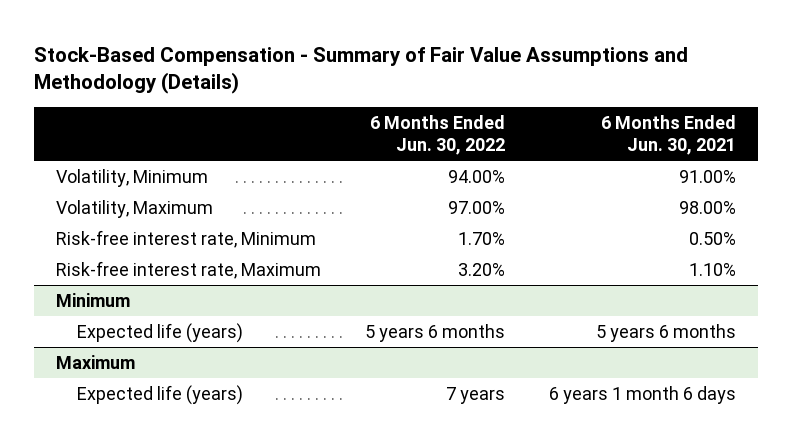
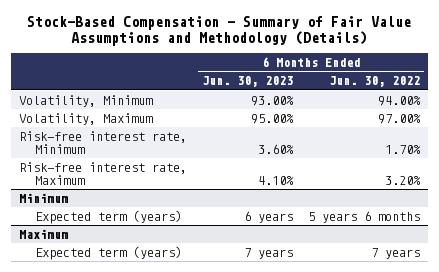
- | 6 Months Ended Jun. 30, 2022 | 6 Months Ended Jun. 30, 2021
+ | 6 Months Ended Jun. 30, 2023 | 6 Months Ended Jun. 30, 2022
@ Minimum
- Expected life (years) | 5 years 6 months | 5 years 6 months
+ Expected term (years) | 6 years | 5 years 6 months
@ Maximum
- Expected life (years) | 7 years | 6 years 1 month 6 days
+ Expected term (years) | 7 years | 7 years

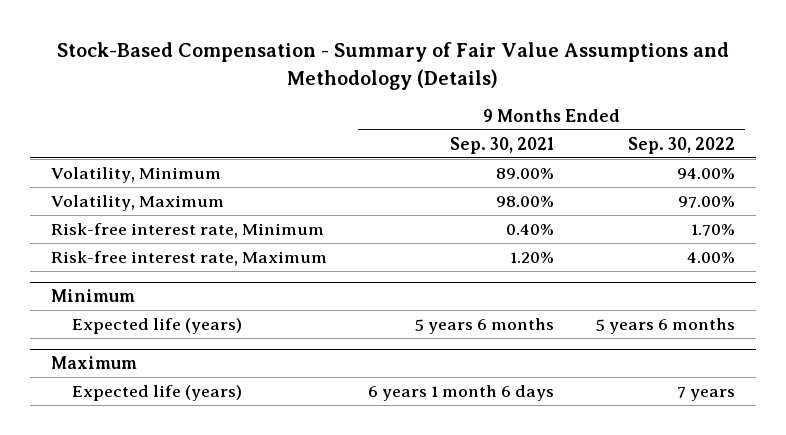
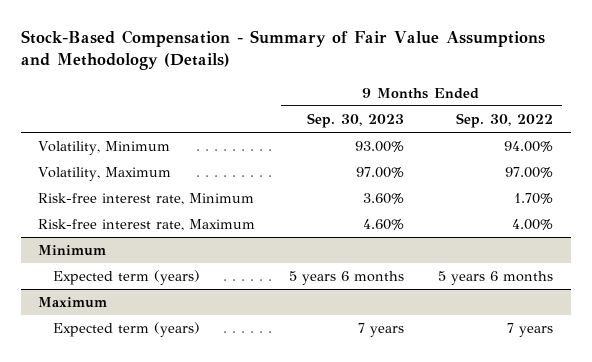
- | 9 Months Ended Sep. 30, 2021 | 9 Months Ended Sep. 30, 2022
+ | 9 Months Ended Sep. 30, 2023 | 9 Months Ended Sep. 30, 2022
@ Minimum
- Expected life (years) | 5 years 6 months | 5 years 6 months
+ Expected term (years) | 5 years 6 months | 5 years 6 months
@ Maximum
- Expected life (years) | 6 years 1 month 6 days | 7 years
+ Expected term (years) | 7 years | 7 years

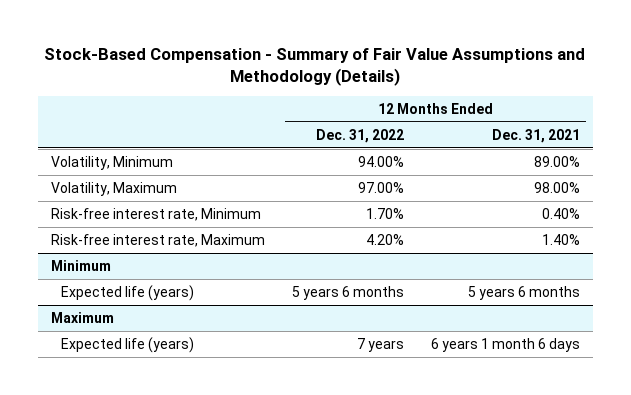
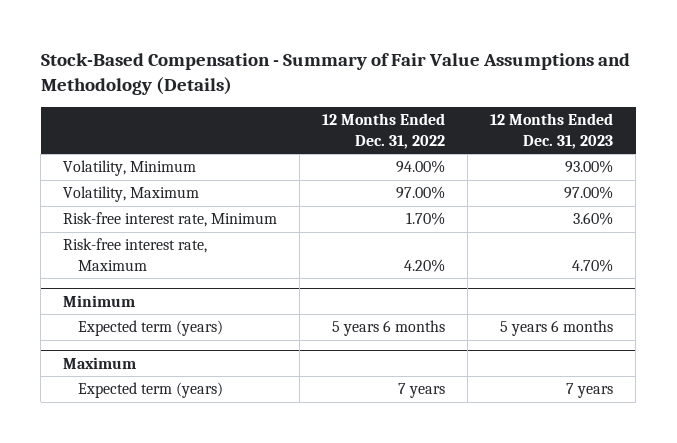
- | 12 Months Ended Dec. 31, 2022 | 12 Months Ended Dec. 31, 2021
+ | 12 Months Ended Dec. 31, 2022 | 12 Months Ended Dec. 31, 2023
@ Minimum
- Expected life (years) | 5 years 6 months | 5 years 6 months
+ Expected term (years) | 5 years 6 months | 5 years 6 months
@ Maximum
- Expected life (years) | 7 years | 6 years 1 month 6 days
+ Expected term (years) | 7 years | 7 years

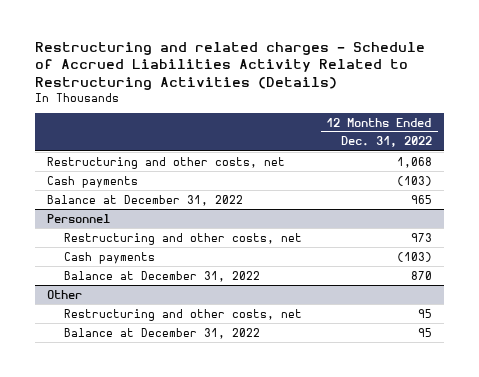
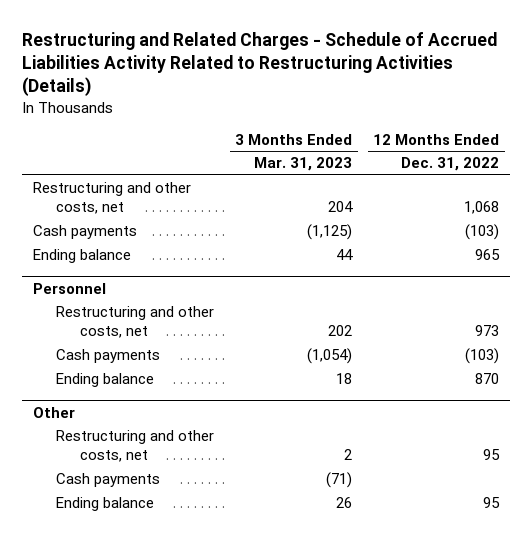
- Restructuring and related charges - Schedule of Accrued Liabilities Activity Related to Restructuring Activities (Details)
+ Restructuring and Related Charges - Schedule of Accrued Liabilities Activity Related to Restructuring Activities (Details)
- | 12 Months Ended Dec. 31, 2022
+ | 3 Months Ended Mar. 31, 2023 | 12 Months Ended Dec. 31, 2022
- Balance at December 31, 2022 | 965
+ Ending balance | 44 | 965
@ Personnel
- Balance at December 31, 2022 | 870
+ Ending balance | 18 | 870
@ Other
- Balance at December 31, 2022 | 95
+ Cash payments | (71) |
+ Ending balance | 26 | 95

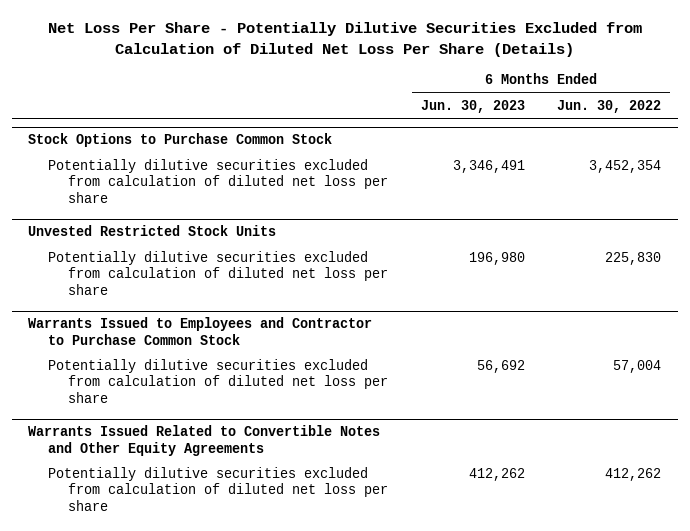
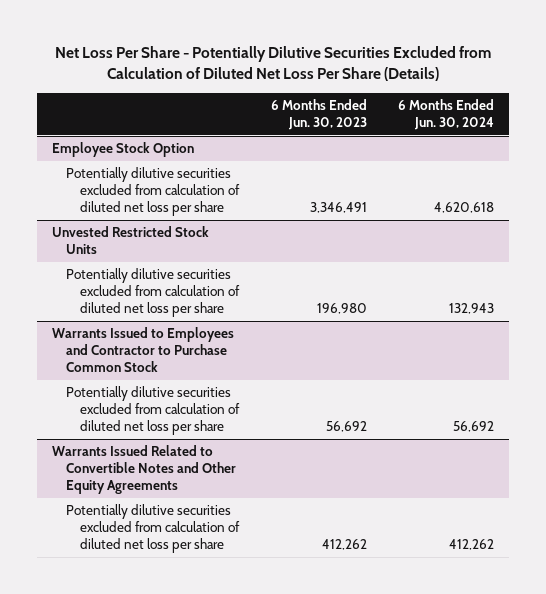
- | 6 Months Ended Jun. 30, 2023 | 6 Months Ended Jun. 30, 2022
+ | 6 Months Ended Jun. 30, 2023 | 6 Months Ended Jun. 30, 2024
- Stock Options to Purchase Common Stock
+ Employee Stock Option

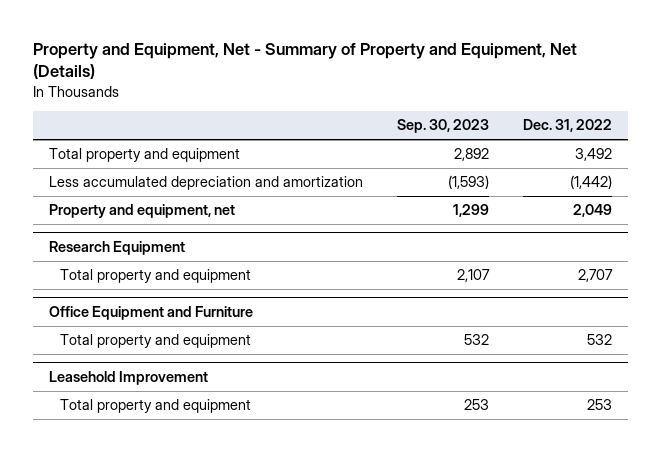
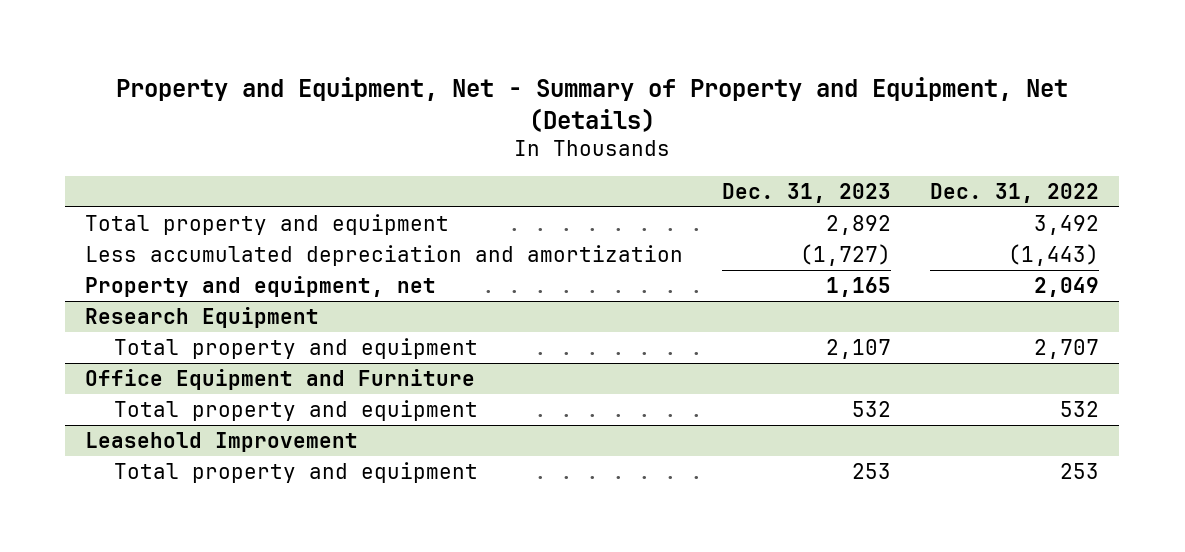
- | Sep. 30, 2023 | Dec. 31, 2022
+ | Dec. 31, 2023 | Dec. 31, 2022
- Less accumulated depreciation and amortization | (1,593) | (1,442)
+ Less accumulated depreciation and amortization | (1,727) | (1,443)

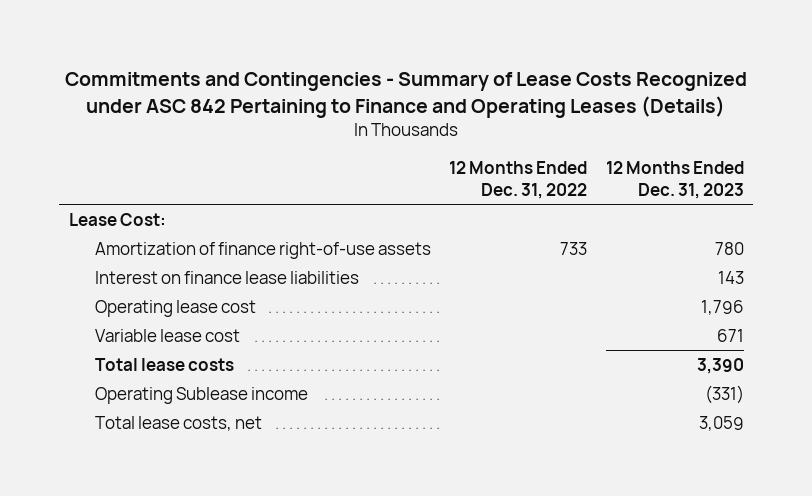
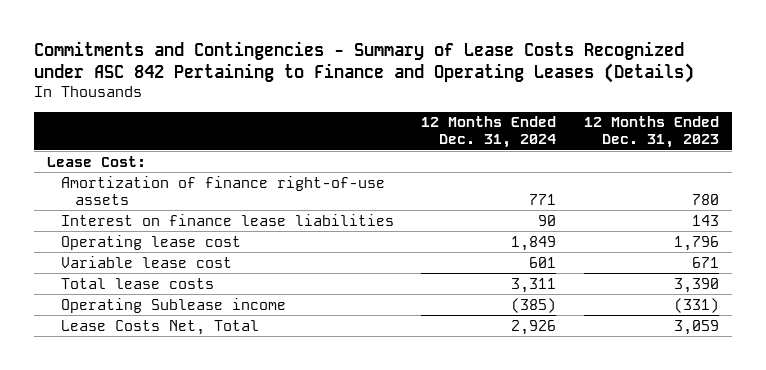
- | 12 Months Ended Dec. 31, 2022 | 12 Months Ended Dec. 31, 2023
+ | 12 Months Ended Dec. 31, 2024 | 12 Months Ended Dec. 31, 2023
- Total lease costs, net | | 3,059
+ Lease Costs Net, Total | 2,926 | 3,059

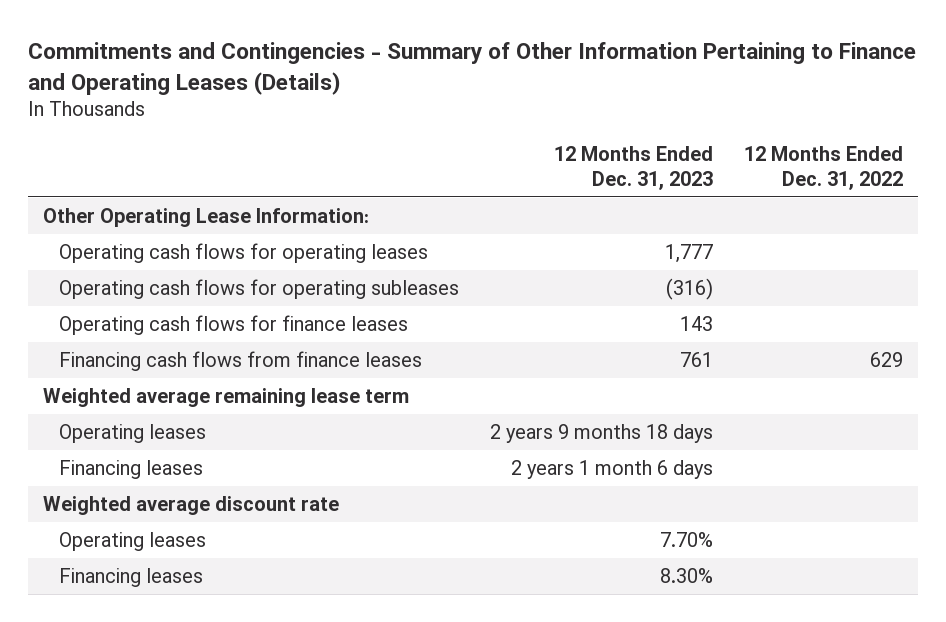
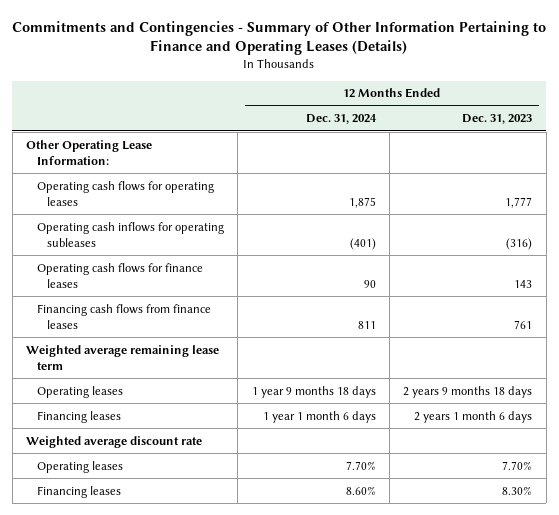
- | 12 Months Ended Dec. 31, 2023 | 12 Months Ended Dec. 31, 2022
+ | 12 Months Ended Dec. 31, 2024 | 12 Months Ended Dec. 31, 2023
- Operating cash flows for operating subleases | (316) |
+ Operating cash inflows for operating subleases | (401) | (316)

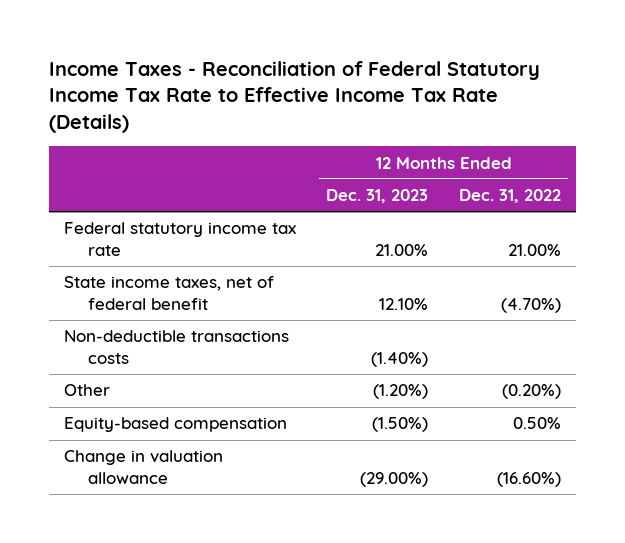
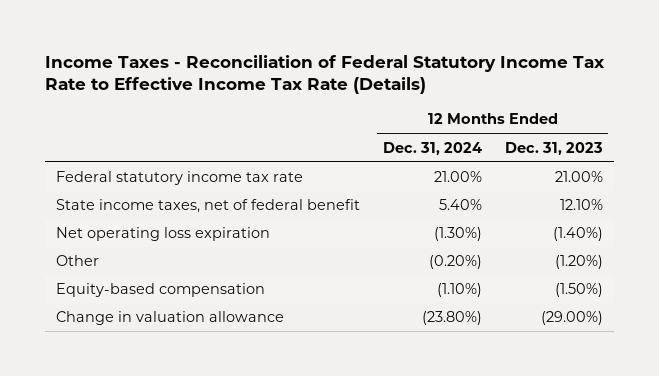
- | 12 Months Ended Dec. 31, 2023 | 12 Months Ended Dec. 31, 2022
+ | 12 Months Ended Dec. 31, 2024 | 12 Months Ended Dec. 31, 2023
- Non-deductible transactions costs | (1.40%) |
+ Net operating loss expiration | (1.30%) | (1.40%)

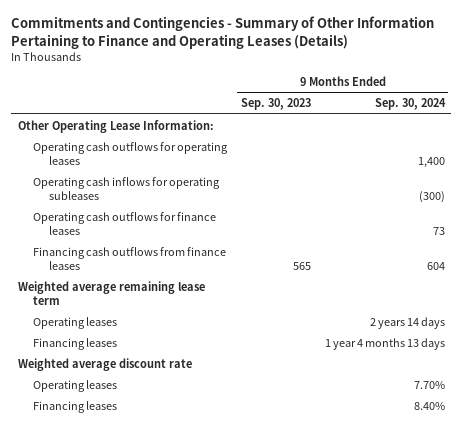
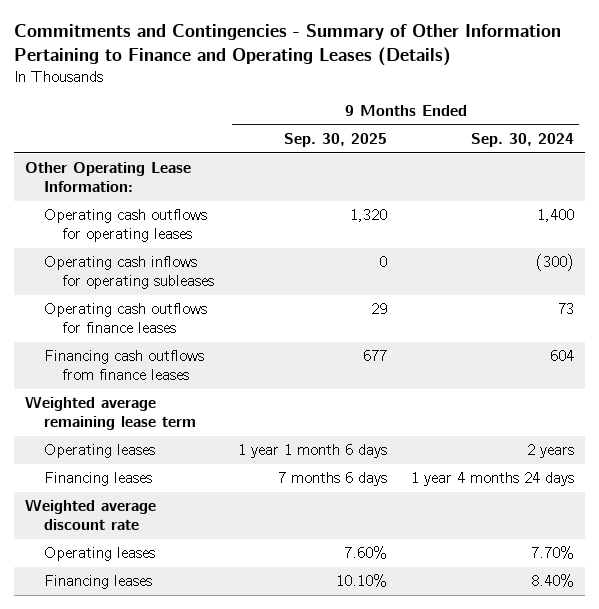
- | 9 Months Ended Sep. 30, 2023 | 9 Months Ended Sep. 30, 2024
+ | 9 Months Ended Sep. 30, 2025 | 9 Months Ended Sep. 30, 2024
- Operating leases | | 2 years 14 days
- Financing leases | | 1 year 4 months 13 days
+ Operating leases | 1 year 1 month 6 days | 2 years
+ Financing leases | 7 months 6 days | 1 year 4 months 24 days

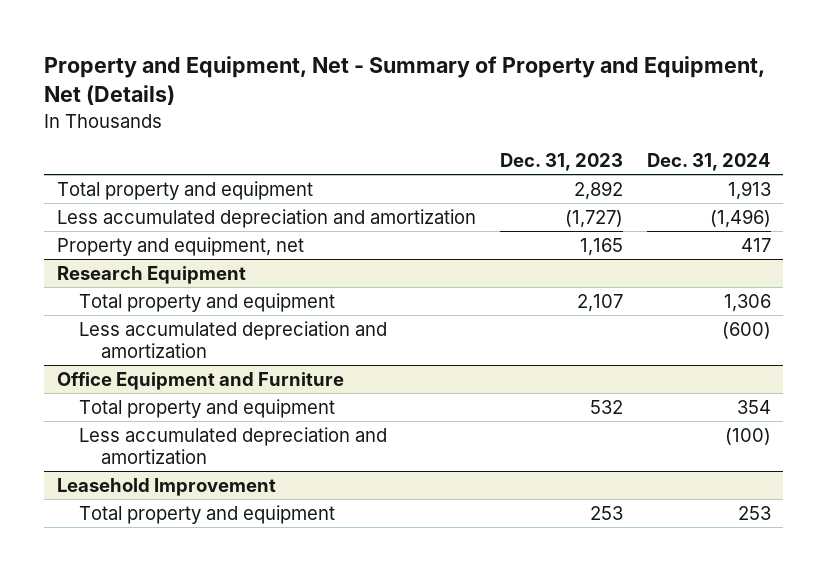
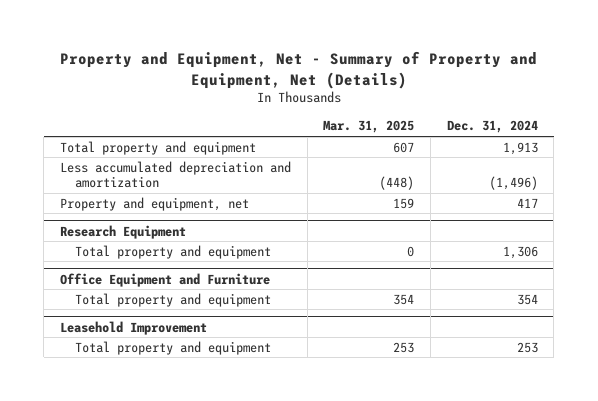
- | Dec. 31, 2023 | Dec. 31, 2024
+ | Mar. 31, 2025 | Dec. 31, 2024
@ Research Equipment
- Less accumulated depreciation and amortization | | (600)
@ Office Equipment and Furniture
- Less accumulated depreciation and amortization | | (100)

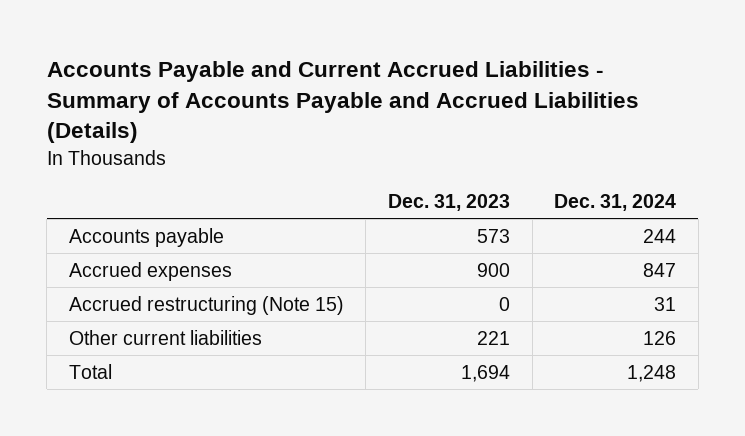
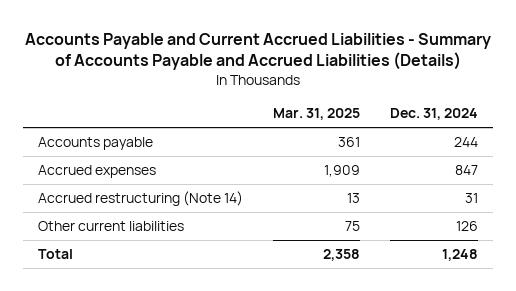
- | Dec. 31, 2023 | Dec. 31, 2024
+ | Mar. 31, 2025 | Dec. 31, 2024
- Accrued restructuring (Note 15) | 0 | 31
+ Accrued restructuring (Note 14) | 13 | 31

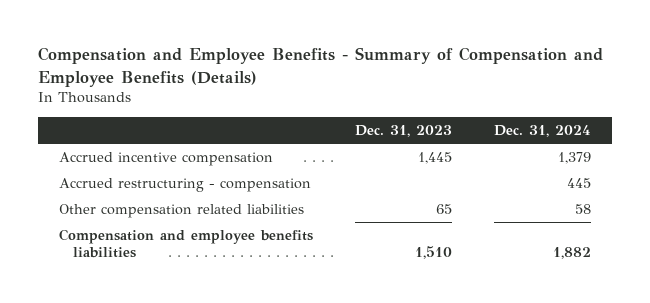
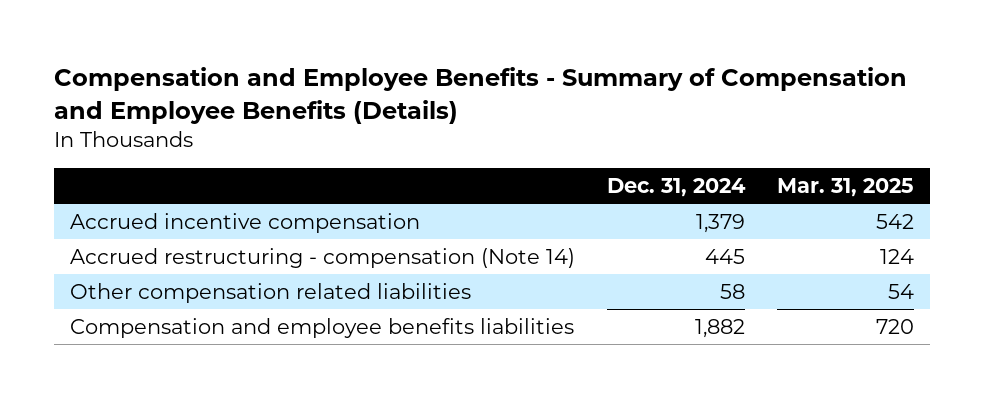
- | Dec. 31, 2023 | Dec. 31, 2024
+ | Dec. 31, 2024 | Mar. 31, 2025
- Accrued restructuring - compensation | | 445
+ Accrued restructuring - compensation (Note 14) | 445 | 124

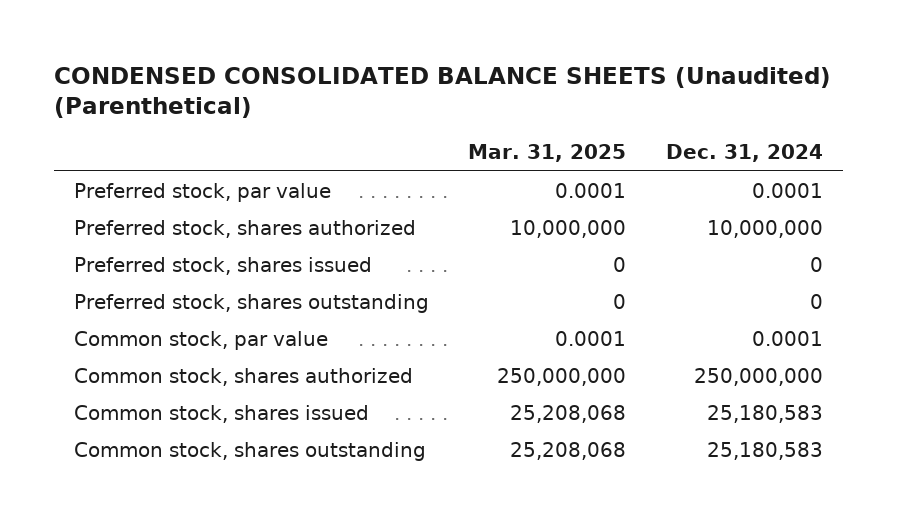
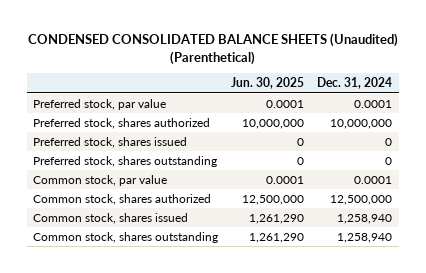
- | Mar. 31, 2025 | Dec. 31, 2024
+ | Jun. 30, 2025 | Dec. 31, 2024
- Common stock, shares authorized | 250,000,000 | 250,000,000
- Common stock, shares issued | 25,208,068 | 25,180,583
- Common stock, shares outstanding | 25,208,068 | 25,180,583
+ Common stock, shares authorized | 12,500,000 | 12,500,000
+ Common stock, shares issued | 1,261,290 | 1,258,940
+ Common stock, shares outstanding | 1,261,290 | 1,258,940

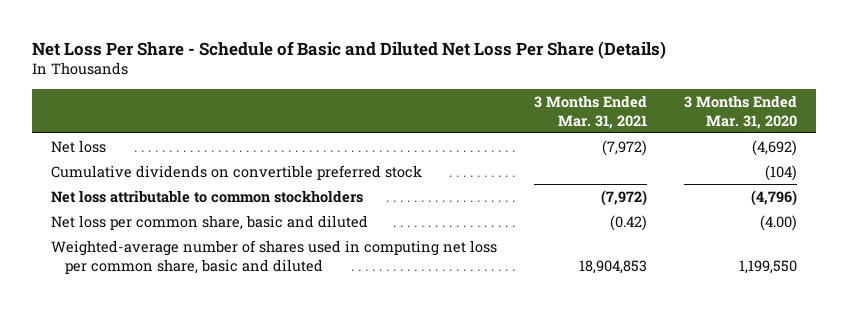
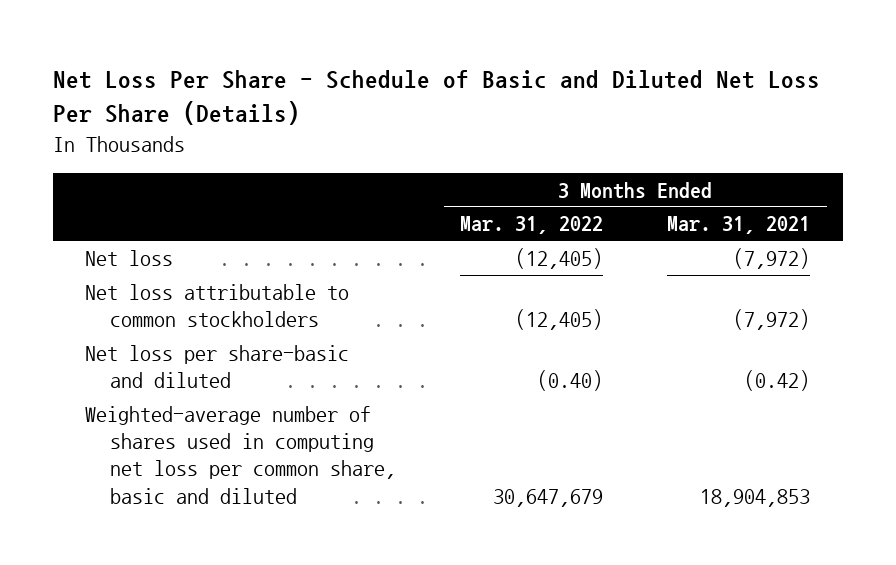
- | 3 Months Ended Mar. 31, 2021 | 3 Months Ended Mar. 31, 2020
+ | 3 Months Ended Mar. 31, 2022 | 3 Months Ended Mar. 31, 2021
- Cumulative dividends on convertible preferred stock | | (104)
- Net loss per common share, basic and diluted | (0.42) | (4.00)
+ Net loss per share-basic and diluted | (0.40) | (0.42)

